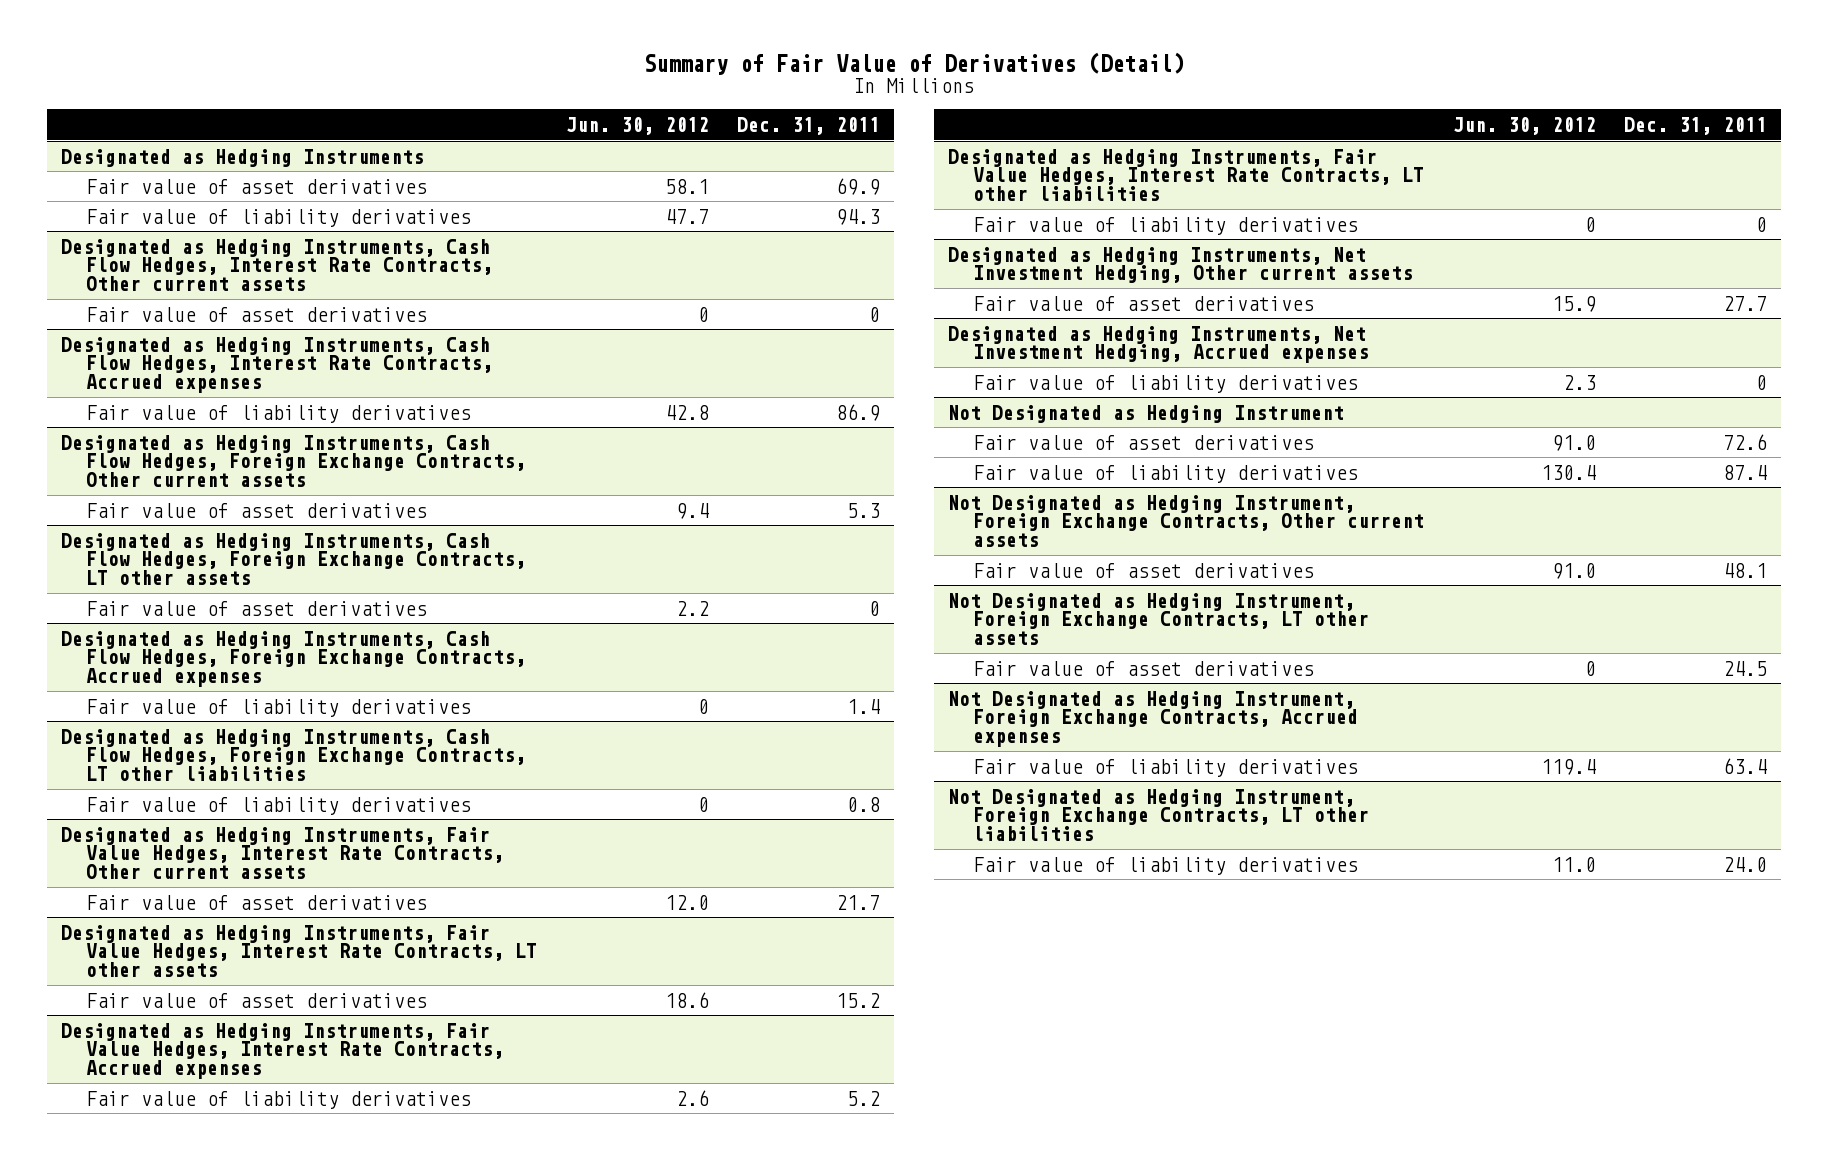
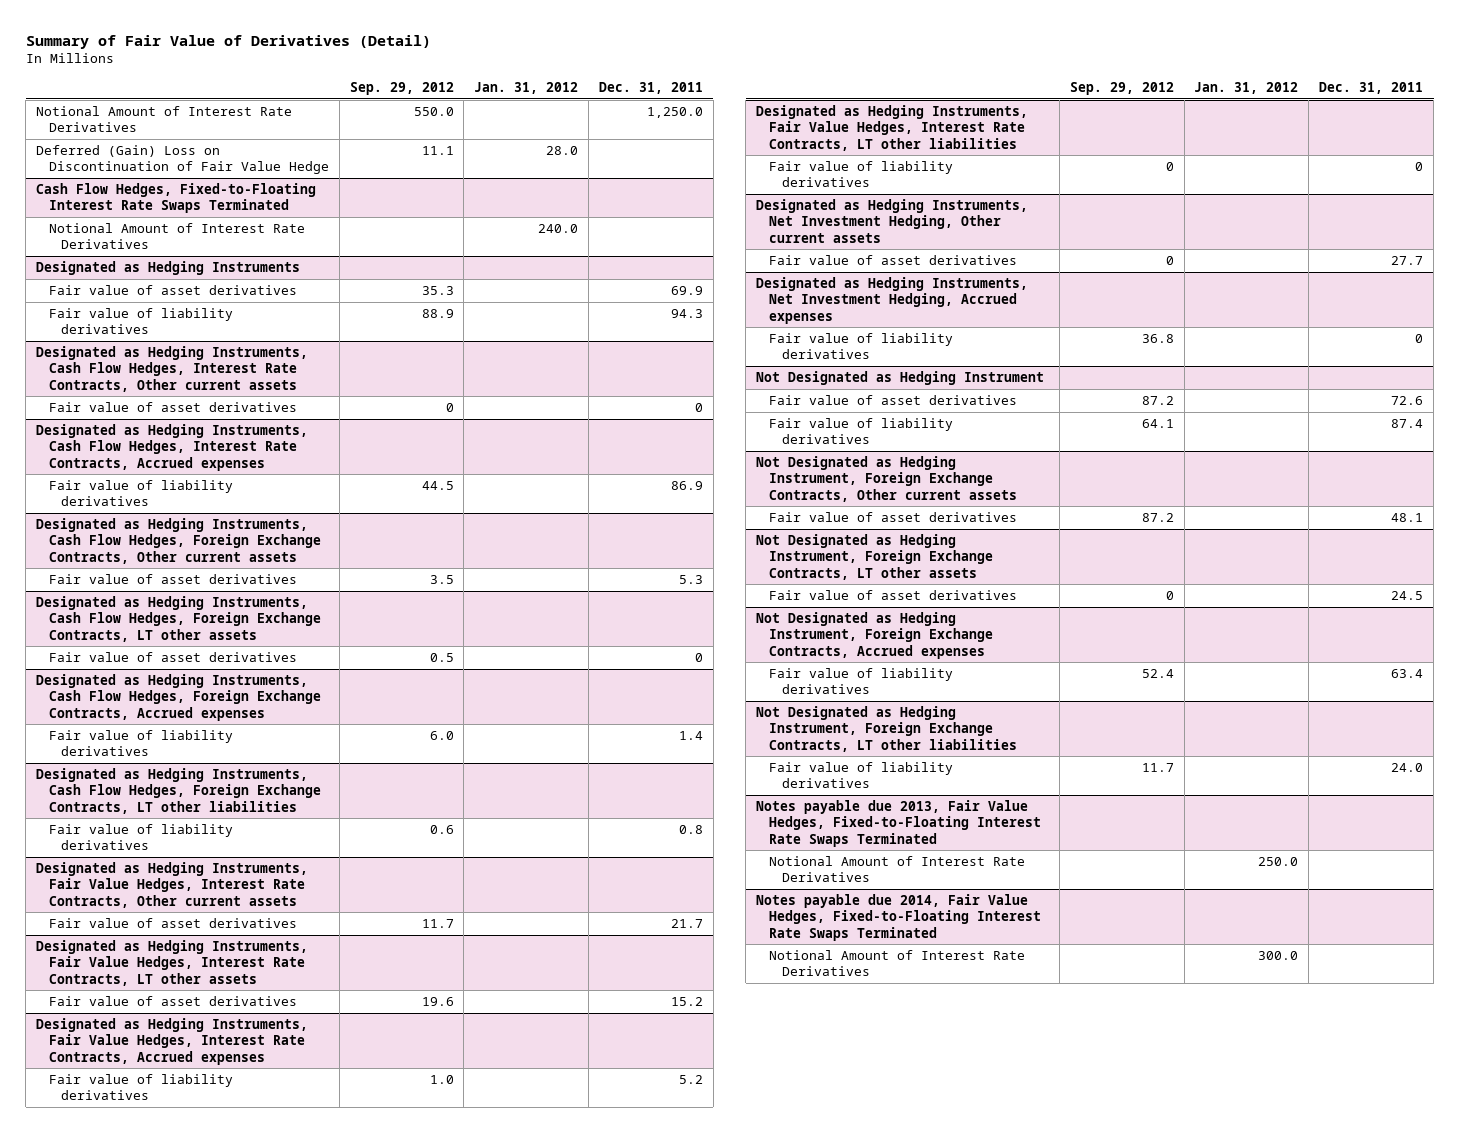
- | Jun. 30, 2012 | Dec. 31, 2011
+ | Sep. 29, 2012 | Jan. 31, 2012 | Dec. 31, 2011
+ Notional Amount of Interest Rate Derivatives | 550.0 | | 1,250.0
+ Deferred (Gain) Loss on Discontinuation of Fair Value Hedge | 11.1 | 28.0 |
+ Cash Flow Hedges, Fixed-to-Floating Interest Rate Swaps Terminated
+ Notional Amount of Interest Rate Derivatives | | 240.0 |
+ Notes payable due 2013, Fair Value Hedges, Fixed-to-Floating Interest Rate Swaps Terminated
+ Notional Amount of Interest Rate Derivatives | | 250.0 |
+ Notes payable due 2014, Fair Value Hedges, Fixed-to-Floating Interest Rate Swaps Terminated
+ Notional Amount of Interest Rate Derivatives | | 300.0 |

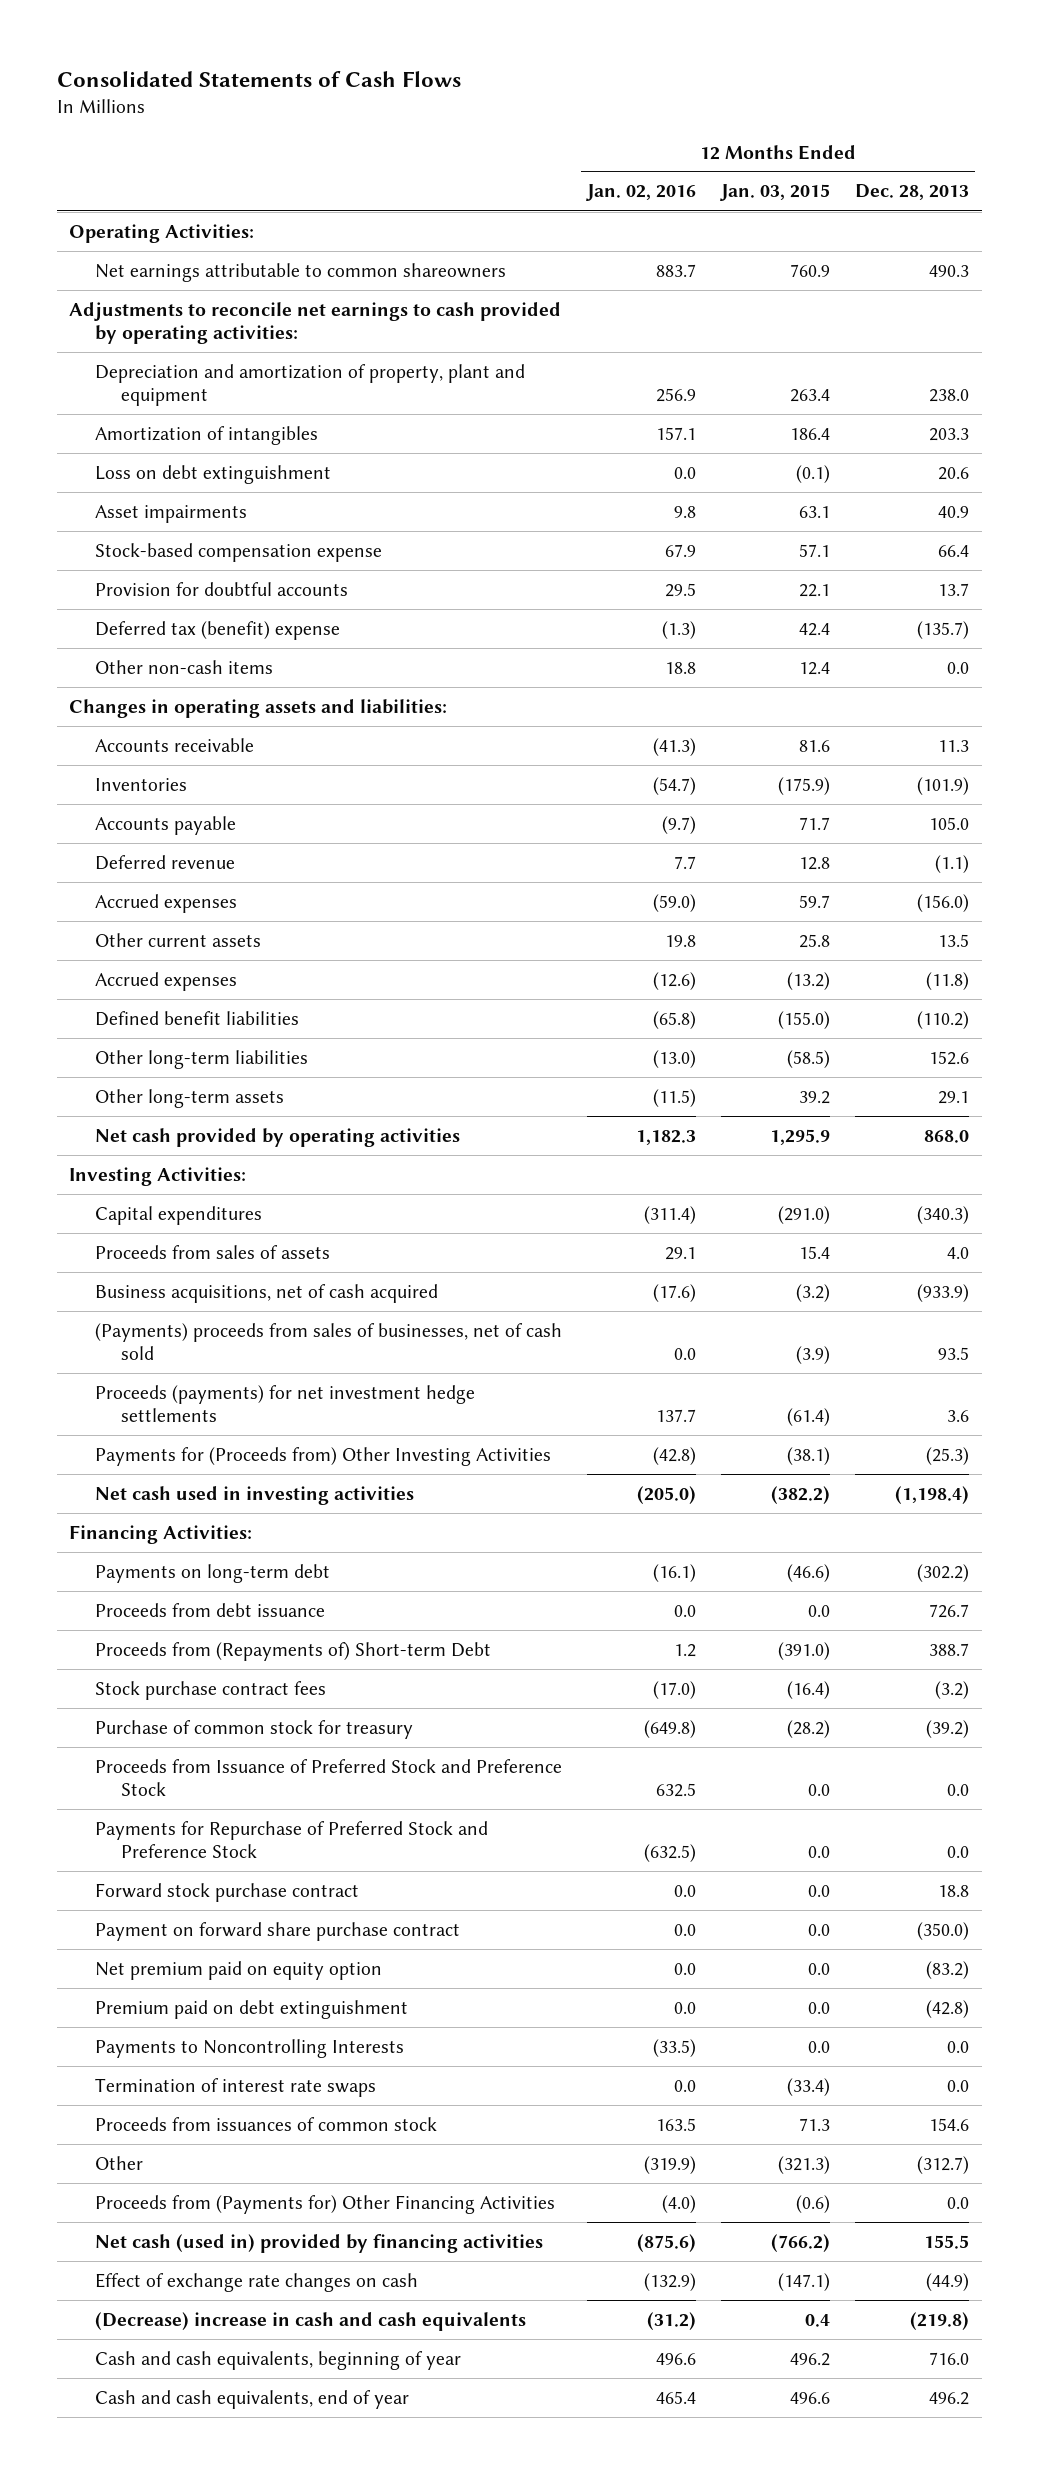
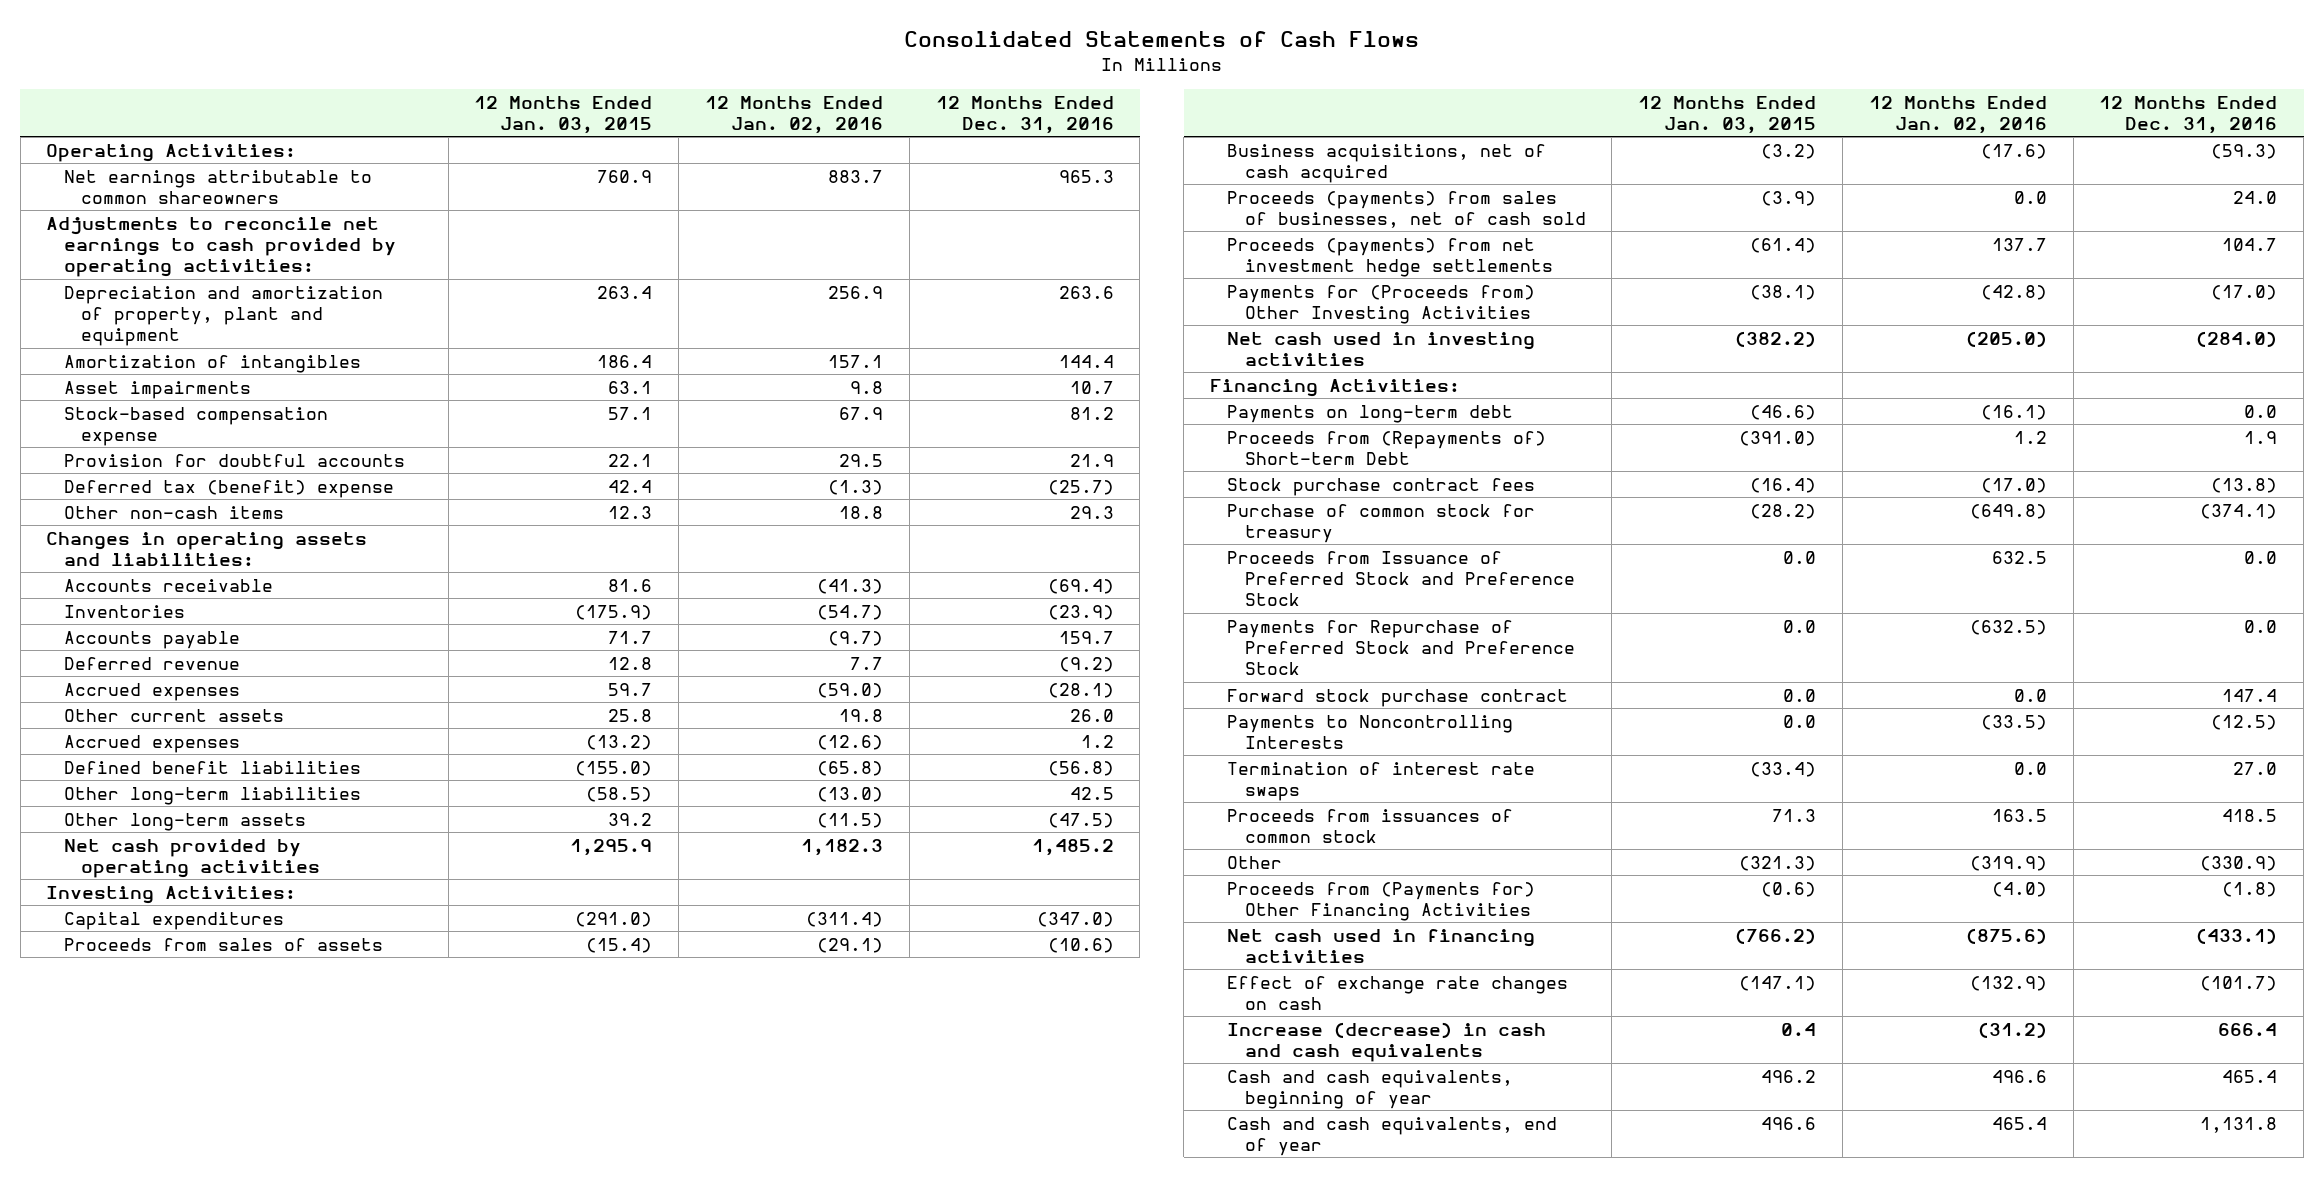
- | 12 Months Ended Jan. 02, 2016 | 12 Months Ended Jan. 03, 2015 | 12 Months Ended Dec. 28, 2013
+ | 12 Months Ended Jan. 03, 2015 | 12 Months Ended Jan. 02, 2016 | 12 Months Ended Dec. 31, 2016
- Loss on debt extinguishment | 0.0 | (0.1) | 20.6
- Other non-cash items | 18.8 | 12.4 | 0.0
+ Other non-cash items | 12.3 | 18.8 | 29.3
- Proceeds from sales of assets | 29.1 | 15.4 | 4.0
+ Proceeds from sales of assets | (15.4) | (29.1) | (10.6)
- (Payments) proceeds from sales of businesses, net of cash sold | 0.0 | (3.9) | 93.5
- Proceeds (payments) for net investment hedge settlements | 137.7 | (61.4) | 3.6
+ Proceeds (payments) from sales of businesses, net of cash sold | (3.9) | 0.0 | 24.0
+ Proceeds (payments) from net investment hedge settlements | (61.4) | 137.7 | 104.7
- Proceeds from debt issuance | 0.0 | 0.0 | 726.7
- Payment on forward share purchase contract | 0.0 | 0.0 | (350.0)
- Net premium paid on equity option | 0.0 | 0.0 | (83.2)
- Premium paid on debt extinguishment | 0.0 | 0.0 | (42.8)
- Net cash (used in) provided by financing activities | (875.6) | (766.2) | 155.5
+ Net cash used in financing activities | (766.2) | (875.6) | (433.1)
- (Decrease) increase in cash and cash equivalents | (31.2) | 0.4 | (219.8)
+ Increase (decrease) in cash and cash equivalents | 0.4 | (31.2) | 666.4

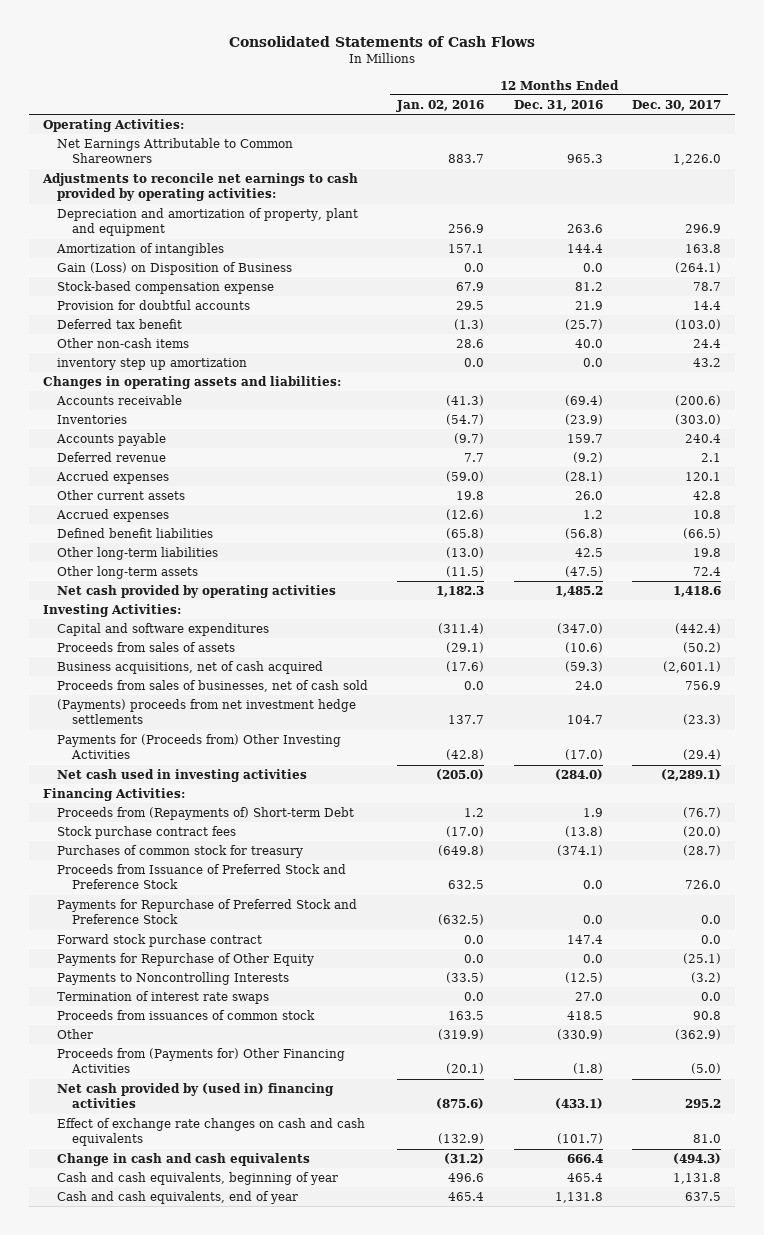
- | 12 Months Ended Jan. 03, 2015 | 12 Months Ended Jan. 02, 2016 | 12 Months Ended Dec. 31, 2016
+ | 12 Months Ended Jan. 02, 2016 | 12 Months Ended Dec. 31, 2016 | 12 Months Ended Dec. 30, 2017
- Net earnings attributable to common shareowners | 760.9 | 883.7 | 965.3
+ Net Earnings Attributable to Common Shareowners | 883.7 | 965.3 | 1,226.0
- Asset impairments | 63.1 | 9.8 | 10.7
+ Gain (Loss) on Disposition of Business | 0.0 | 0.0 | (264.1)
- Deferred tax (benefit) expense | 42.4 | (1.3) | (25.7)
- Other non-cash items | 12.3 | 18.8 | 29.3
+ Deferred tax benefit | (1.3) | (25.7) | (103.0)
+ Other non-cash items | 28.6 | 40.0 | 24.4
+ inventory step up amortization | 0.0 | 0.0 | 43.2
- Capital expenditures | (291.0) | (311.4) | (347.0)
+ Capital and software expenditures | (311.4) | (347.0) | (442.4)
- Proceeds (payments) from sales of businesses, net of cash sold | (3.9) | 0.0 | 24.0
- Proceeds (payments) from net investment hedge settlements | (61.4) | 137.7 | 104.7
+ Proceeds from sales of businesses, net of cash sold | 0.0 | 24.0 | 756.9
+ (Payments) proceeds from net investment hedge settlements | 137.7 | 104.7 | (23.3)
- Payments on long-term debt | (46.6) | (16.1) | 0.0
- Purchase of common stock for treasury | (28.2) | (649.8) | (374.1)
+ Purchases of common stock for treasury | (649.8) | (374.1) | (28.7)
+ Payments for Repurchase of Other Equity | 0.0 | 0.0 | (25.1)
- Proceeds from (Payments for) Other Financing Activities | (0.6) | (4.0) | (1.8)
- Net cash used in financing activities | (766.2) | (875.6) | (433.1)
- Effect of exchange rate changes on cash | (147.1) | (132.9) | (101.7)
- Increase (decrease) in cash and cash equivalents | 0.4 | (31.2) | 666.4
+ Proceeds from (Payments for) Other Financing Activities | (20.1) | (1.8) | (5.0)
+ Net cash provided by (used in) financing activities | (875.6) | (433.1) | 295.2
+ Effect of exchange rate changes on cash and cash equivalents | (132.9) | (101.7) | 81.0
+ Change in cash and cash equivalents | (31.2) | 666.4 | (494.3)

